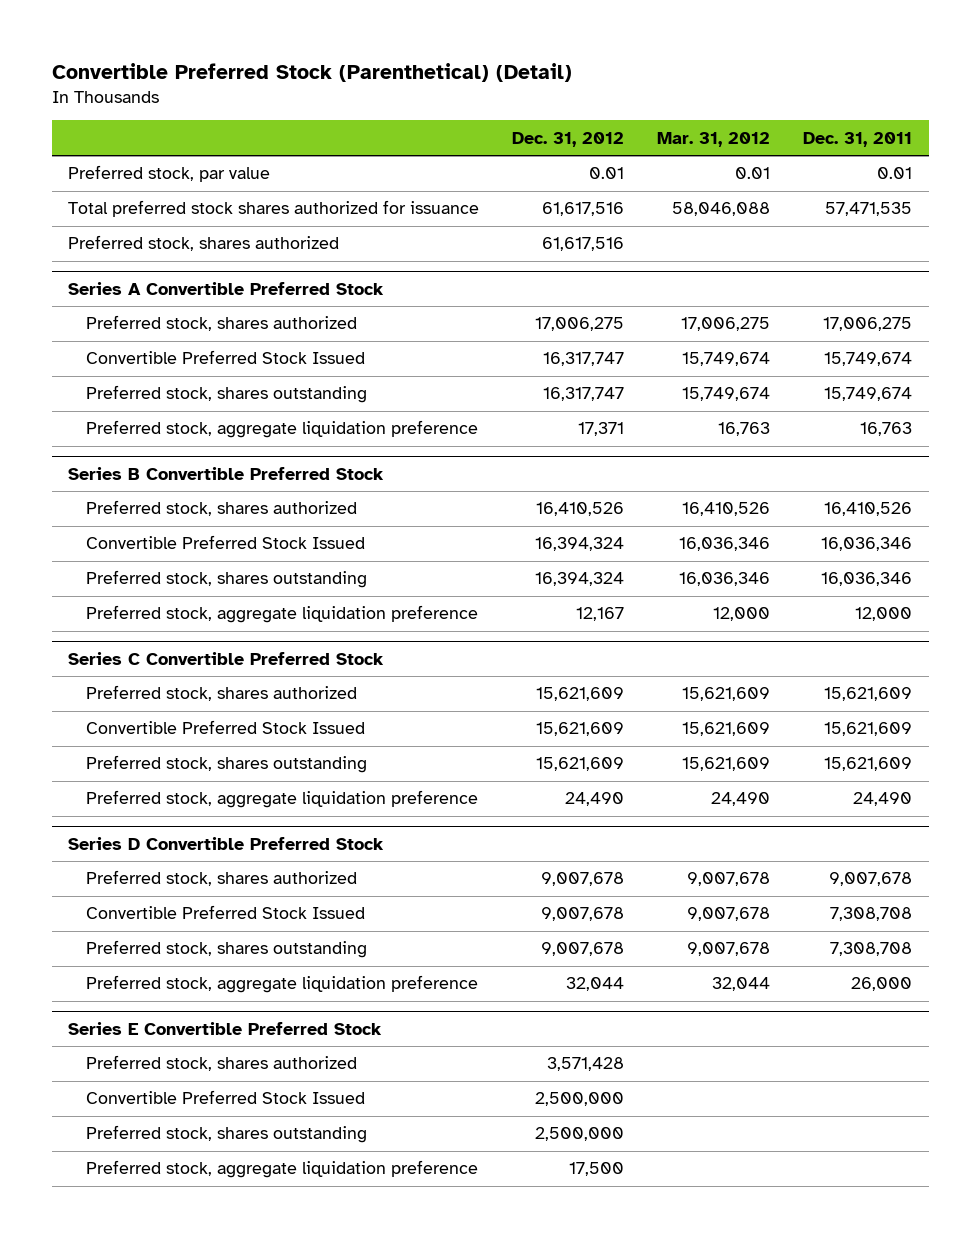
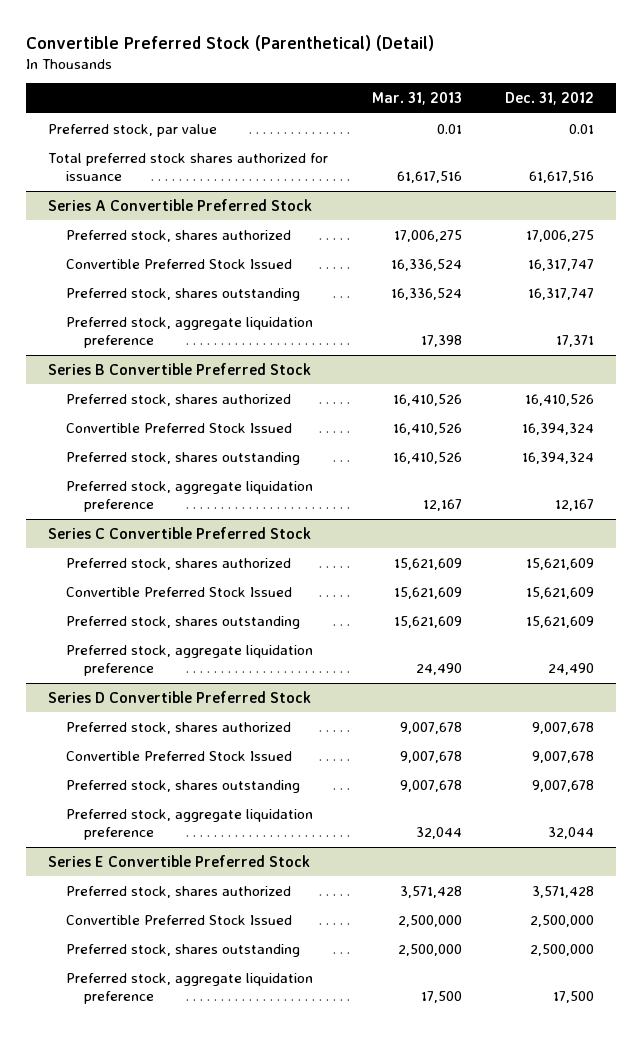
- | Dec. 31, 2012 | Mar. 31, 2012 | Dec. 31, 2011
+ | Mar. 31, 2013 | Dec. 31, 2012
- Preferred stock, shares authorized | 61,617,516 | |

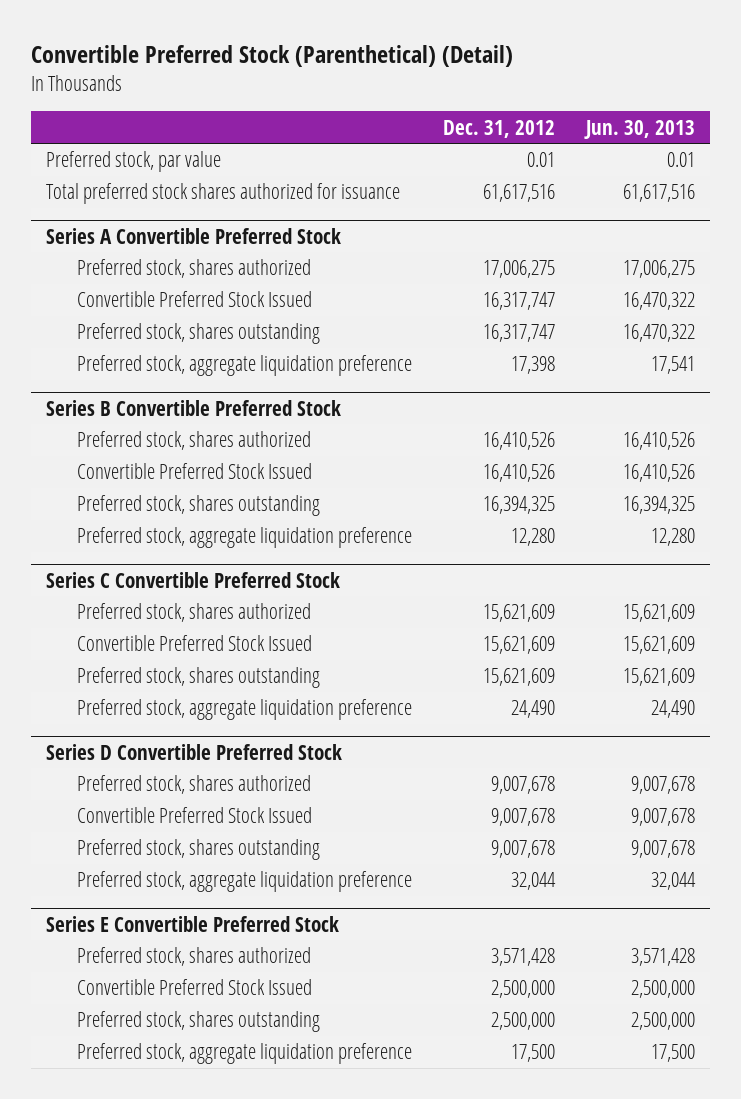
- | Mar. 31, 2013 | Dec. 31, 2012
+ | Dec. 31, 2012 | Jun. 30, 2013
@ Series A Convertible Preferred Stock
- Preferred stock, aggregate liquidation preference | 17,398 | 17,371
+ Preferred stock, aggregate liquidation preference | 17,398 | 17,541
@ Series B Convertible Preferred Stock
- Convertible Preferred Stock Issued | 16,410,526 | 16,394,324
- Preferred stock, shares outstanding | 16,410,526 | 16,394,324
- Preferred stock, aggregate liquidation preference | 12,167 | 12,167
+ Convertible Preferred Stock Issued | 16,410,526 | 16,410,526
+ Preferred stock, shares outstanding | 16,394,325 | 16,394,325
+ Preferred stock, aggregate liquidation preference | 12,280 | 12,280

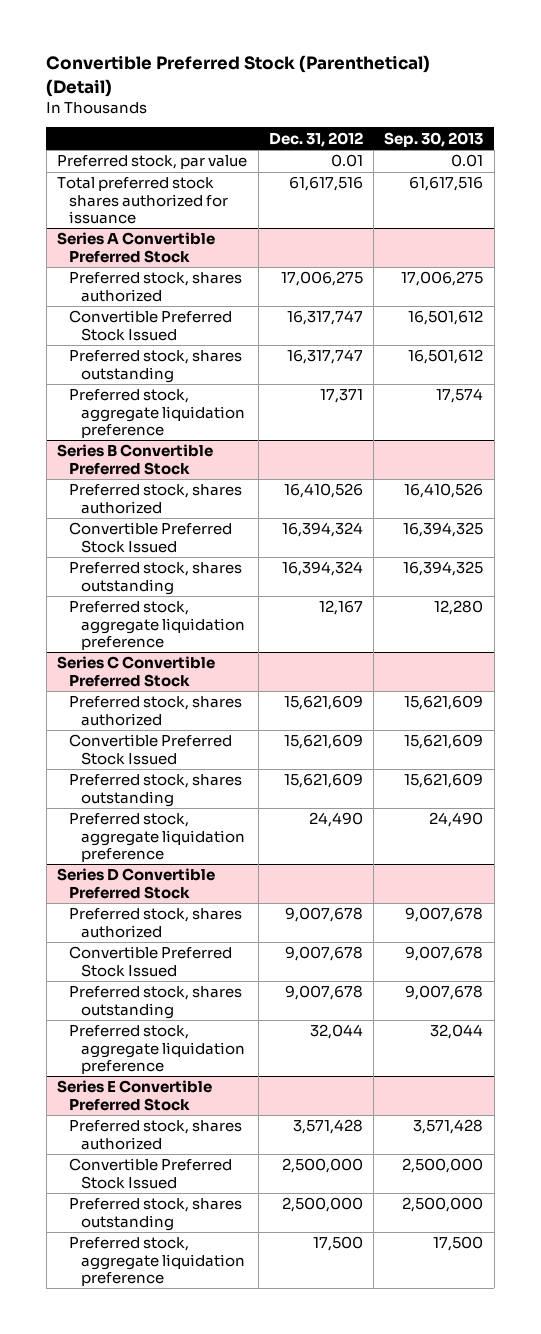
- | Dec. 31, 2012 | Jun. 30, 2013
+ | Dec. 31, 2012 | Sep. 30, 2013
@ Series A Convertible Preferred Stock
- Preferred stock, aggregate liquidation preference | 17,398 | 17,541
+ Preferred stock, aggregate liquidation preference | 17,371 | 17,574
@ Series B Convertible Preferred Stock
- Convertible Preferred Stock Issued | 16,410,526 | 16,410,526
- Preferred stock, shares outstanding | 16,394,325 | 16,394,325
- Preferred stock, aggregate liquidation preference | 12,280 | 12,280
+ Convertible Preferred Stock Issued | 16,394,324 | 16,394,325
+ Preferred stock, shares outstanding | 16,394,324 | 16,394,325
+ Preferred stock, aggregate liquidation preference | 12,167 | 12,280

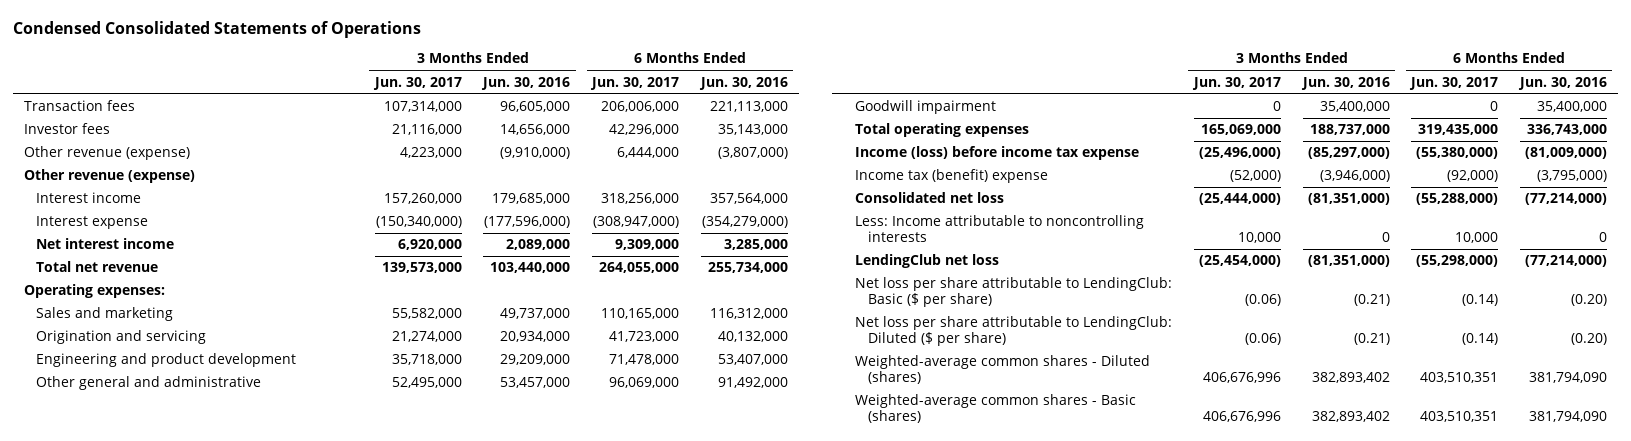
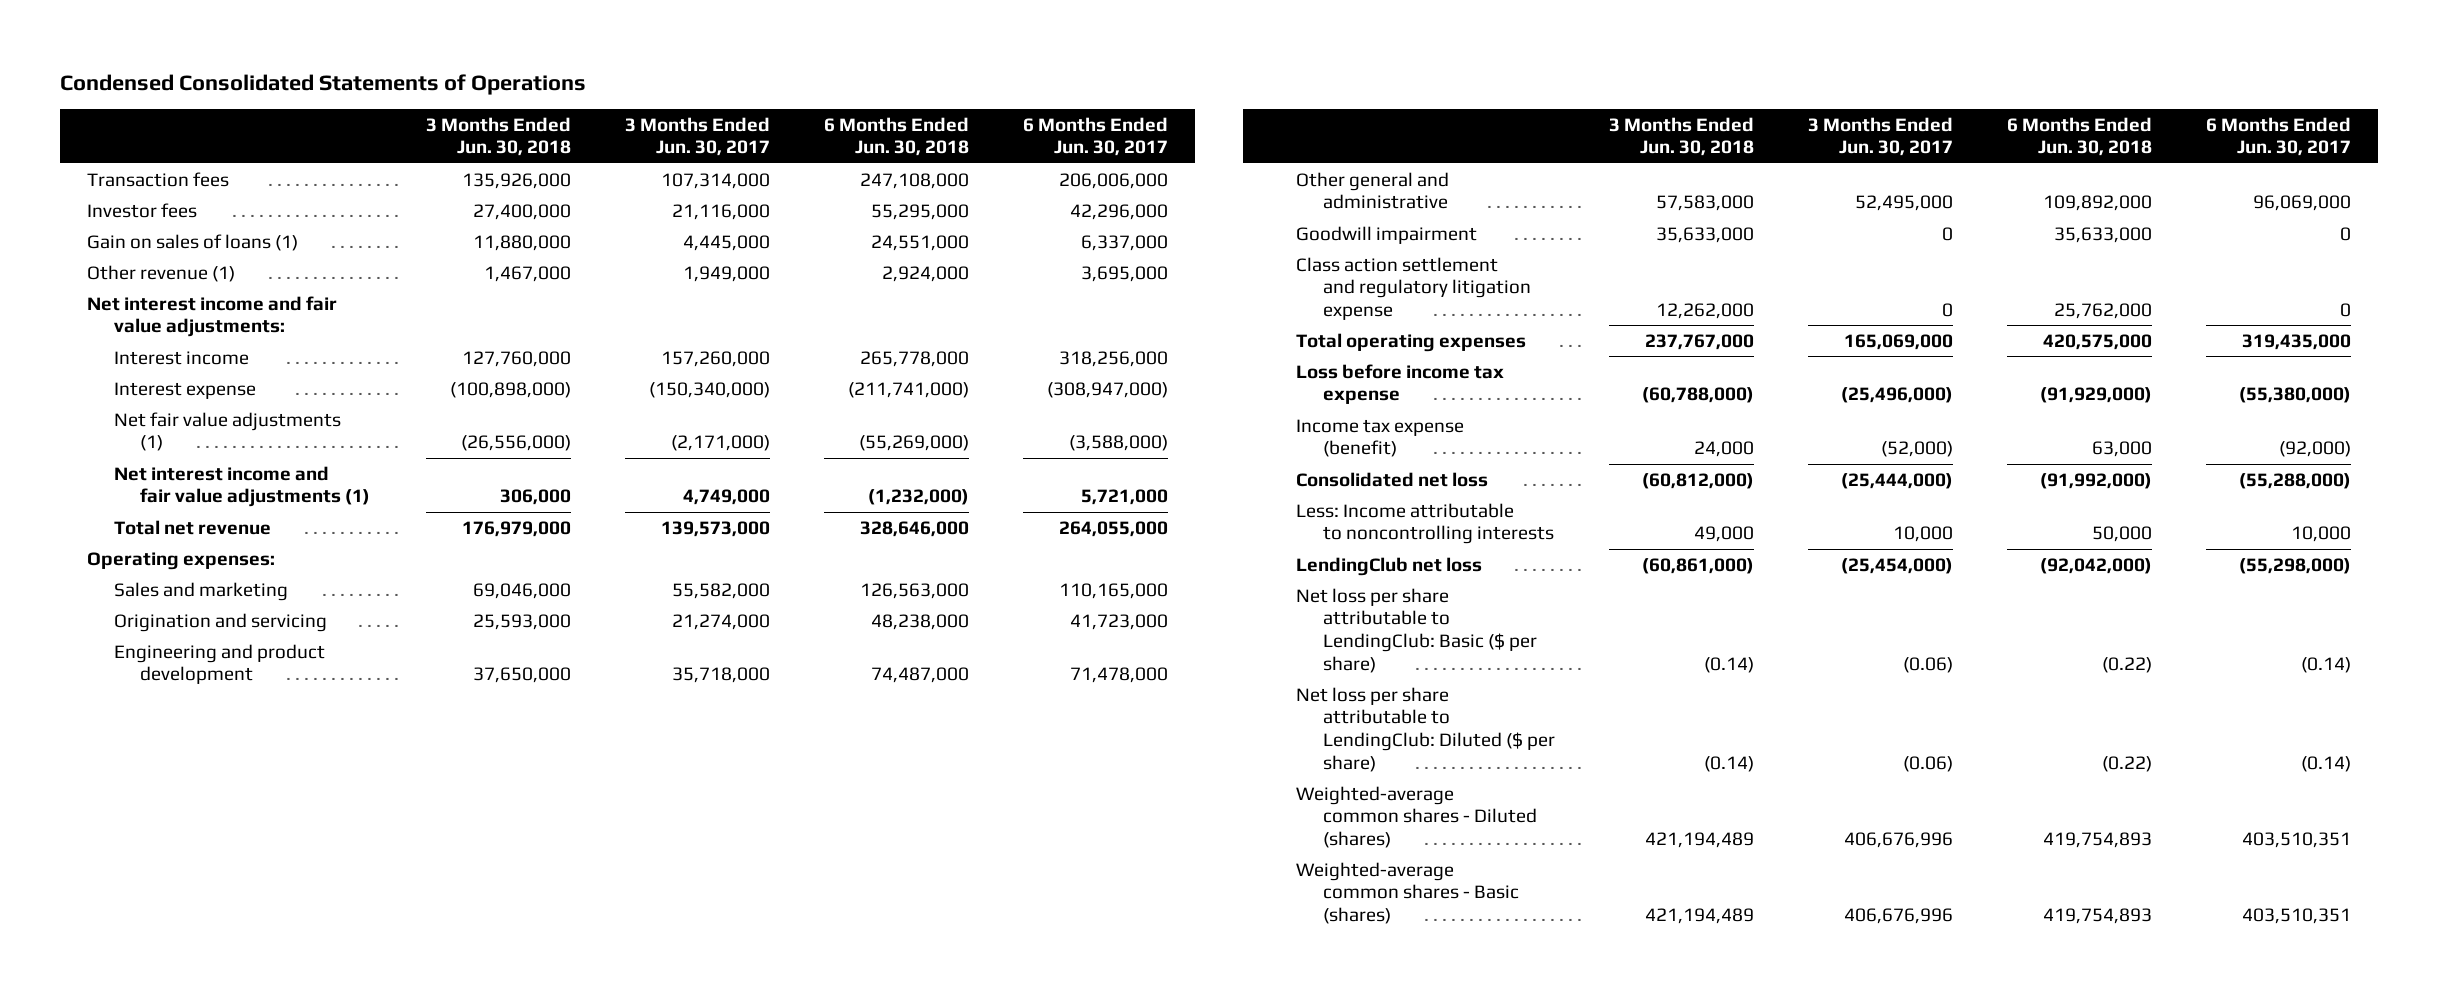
- | 3 Months Ended Jun. 30, 2017 | 3 Months Ended Jun. 30, 2016 | 6 Months Ended Jun. 30, 2017 | 6 Months Ended Jun. 30, 2016
+ | 3 Months Ended Jun. 30, 2018 | 3 Months Ended Jun. 30, 2017 | 6 Months Ended Jun. 30, 2018 | 6 Months Ended Jun. 30, 2017
- Other revenue (expense) | 4,223,000 | (9,910,000) | 6,444,000 | (3,807,000)
- Other revenue (expense)
+ Gain on sales of loans (1) | 11,880,000 | 4,445,000 | 24,551,000 | 6,337,000
+ Other revenue (1) | 1,467,000 | 1,949,000 | 2,924,000 | 3,695,000
+ Net interest income and fair value adjustments:
- Net interest income | 6,920,000 | 2,089,000 | 9,309,000 | 3,285,000
+ Net fair value adjustments (1) | (26,556,000) | (2,171,000) | (55,269,000) | (3,588,000)
+ Net interest income and fair value adjustments (1) | 306,000 | 4,749,000 | (1,232,000) | 5,721,000
+ Class action settlement and regulatory litigation expense | 12,262,000 | 0 | 25,762,000 | 0
- Income (loss) before income tax expense | (25,496,000) | (85,297,000) | (55,380,000) | (81,009,000)
- Income tax (benefit) expense | (52,000) | (3,946,000) | (92,000) | (3,795,000)
+ Loss before income tax expense | (60,788,000) | (25,496,000) | (91,929,000) | (55,380,000)
+ Income tax expense (benefit) | 24,000 | (52,000) | 63,000 | (92,000)

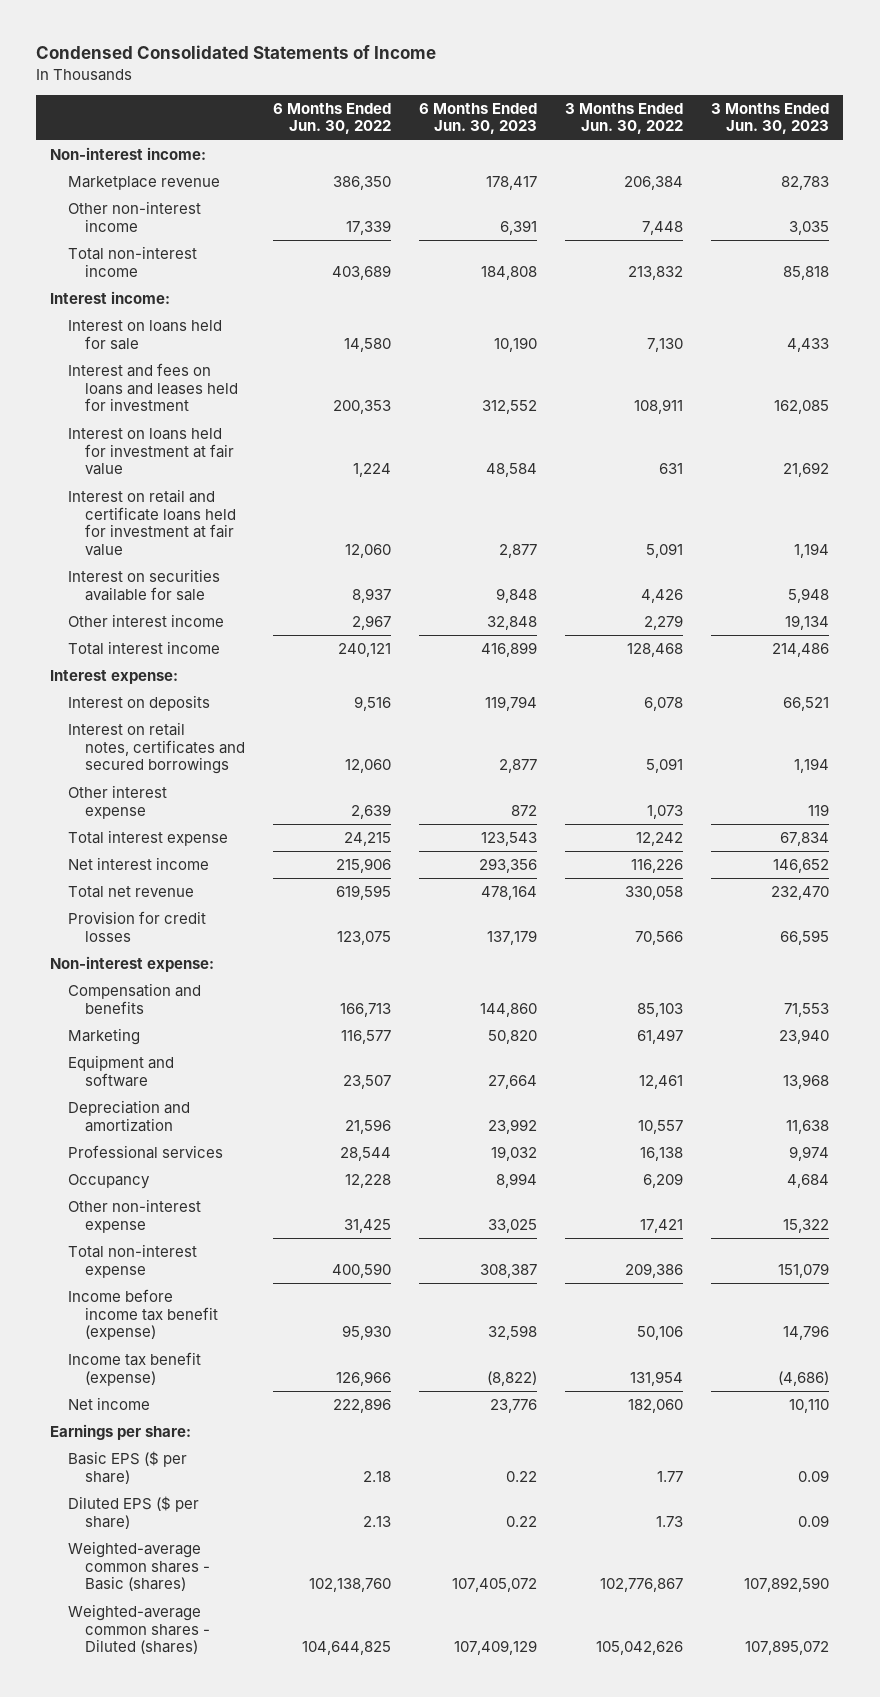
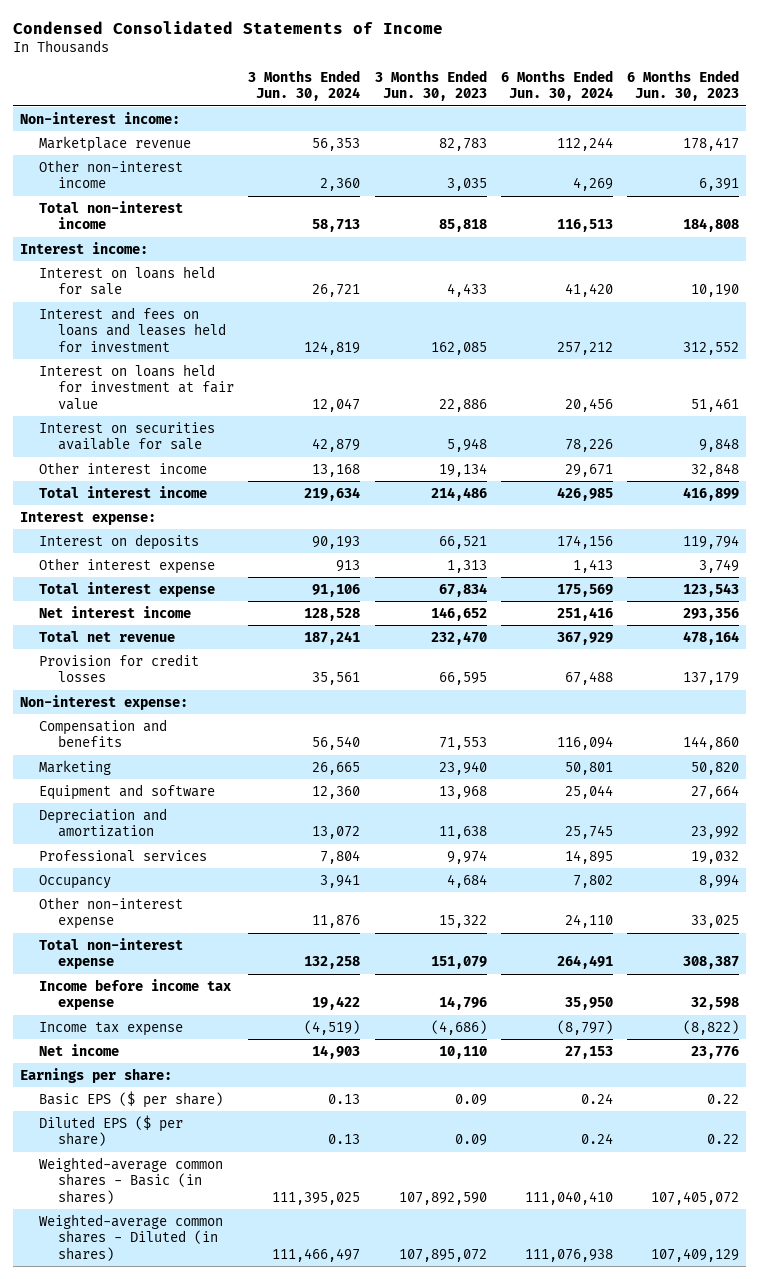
- | 6 Months Ended Jun. 30, 2022 | 6 Months Ended Jun. 30, 2023 | 3 Months Ended Jun. 30, 2022 | 3 Months Ended Jun. 30, 2023
+ | 3 Months Ended Jun. 30, 2024 | 3 Months Ended Jun. 30, 2023 | 6 Months Ended Jun. 30, 2024 | 6 Months Ended Jun. 30, 2023
- Interest on loans held for investment at fair value | 1,224 | 48,584 | 631 | 21,692
- Interest on retail and certificate loans held for investment at fair value | 12,060 | 2,877 | 5,091 | 1,194
+ Interest on loans held for investment at fair value | 12,047 | 22,886 | 20,456 | 51,461
- Interest on retail notes, certificates and secured borrowings | 12,060 | 2,877 | 5,091 | 1,194
- Other interest expense | 2,639 | 872 | 1,073 | 119
+ Other interest expense | 913 | 1,313 | 1,413 | 3,749
- Income before income tax benefit (expense) | 95,930 | 32,598 | 50,106 | 14,796
- Income tax benefit (expense) | 126,966 | (8,822) | 131,954 | (4,686)
+ Income before income tax expense | 19,422 | 14,796 | 35,950 | 32,598
+ Income tax expense | (4,519) | (4,686) | (8,797) | (8,822)
- Weighted-average common shares - Basic (shares) | 102,138,760 | 107,405,072 | 102,776,867 | 107,892,590
- Weighted-average common shares - Diluted (shares) | 104,644,825 | 107,409,129 | 105,042,626 | 107,895,072
+ Weighted-average common shares - Basic (in shares) | 111,395,025 | 107,892,590 | 111,040,410 | 107,405,072
+ Weighted-average common shares - Diluted (in shares) | 111,466,497 | 107,895,072 | 111,076,938 | 107,409,129

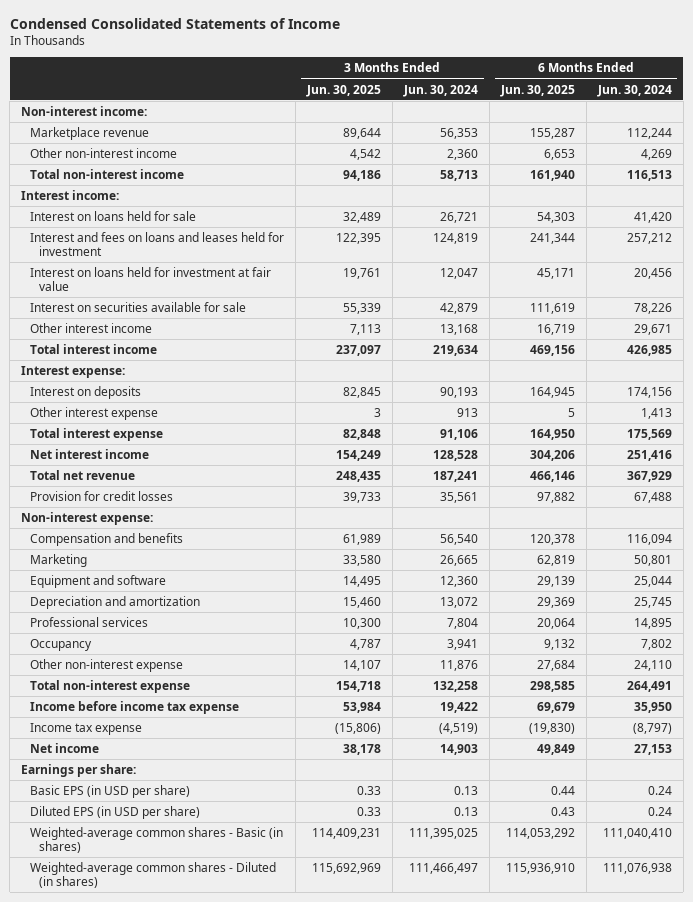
- | 3 Months Ended Jun. 30, 2024 | 3 Months Ended Jun. 30, 2023 | 6 Months Ended Jun. 30, 2024 | 6 Months Ended Jun. 30, 2023
+ | 3 Months Ended Jun. 30, 2025 | 3 Months Ended Jun. 30, 2024 | 6 Months Ended Jun. 30, 2025 | 6 Months Ended Jun. 30, 2024
- Basic EPS ($ per share) | 0.13 | 0.09 | 0.24 | 0.22
- Diluted EPS ($ per share) | 0.13 | 0.09 | 0.24 | 0.22
+ Basic EPS (in USD per share) | 0.33 | 0.13 | 0.44 | 0.24
+ Diluted EPS (in USD per share) | 0.33 | 0.13 | 0.43 | 0.24

